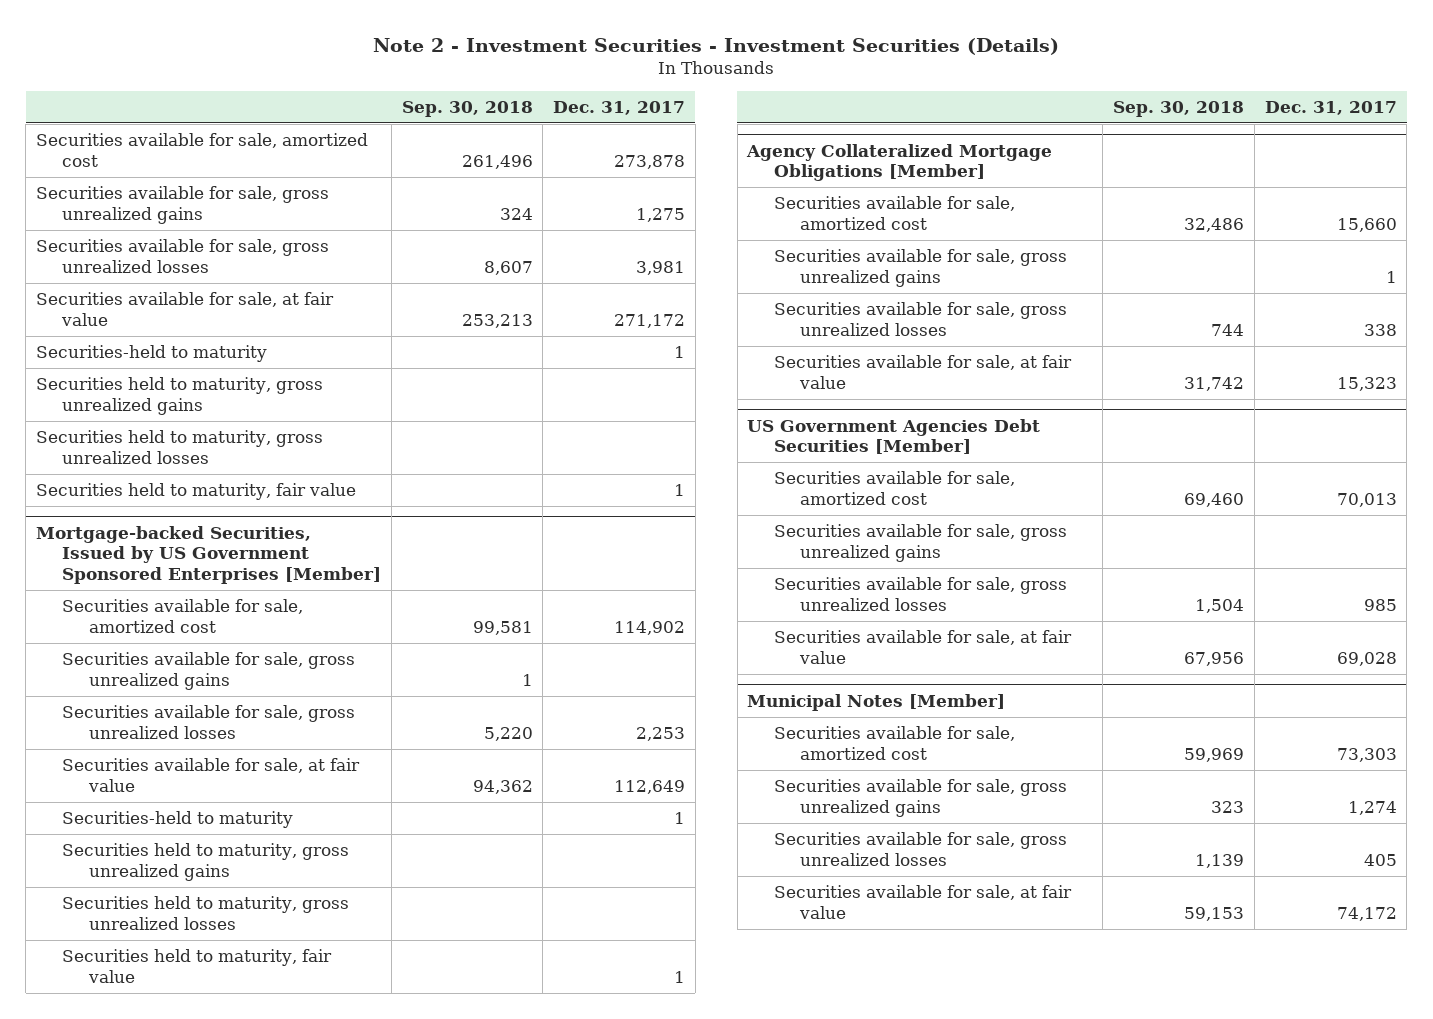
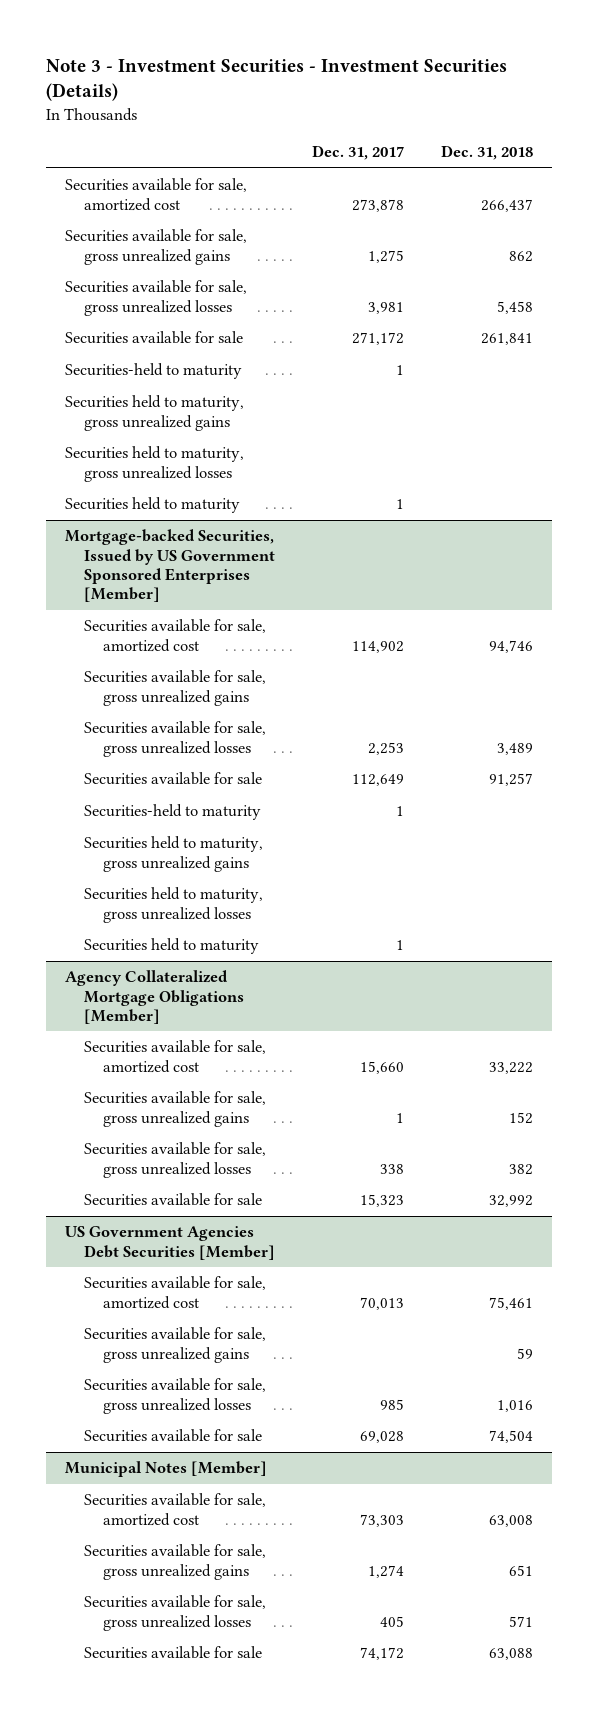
- Note 2 - Investment Securities - Investment Securities (Details)
+ Note 3 - Investment Securities - Investment Securities (Details)
- | Sep. 30, 2018 | Dec. 31, 2017
+ | Dec. 31, 2017 | Dec. 31, 2018
- Securities available for sale, at fair value | 253,213 | 271,172
+ Securities available for sale | 271,172 | 261,841
- Securities held to maturity, fair value | | 1
+ Securities held to maturity | 1 |
@ Mortgage-backed Securities, Issued by US Government Sponsored Enterprises [Member]
- Securities available for sale, at fair value | 94,362 | 112,649
+ Securities available for sale | 112,649 | 91,257
- Securities held to maturity, fair value | | 1
+ Securities held to maturity | 1 |
@ Agency Collateralized Mortgage Obligations [Member]
- Securities available for sale, at fair value | 31,742 | 15,323
+ Securities available for sale | 15,323 | 32,992
@ US Government Agencies Debt Securities [Member]
- Securities available for sale, at fair value | 67,956 | 69,028
+ Securities available for sale | 69,028 | 74,504
@ Municipal Notes [Member]
- Securities available for sale, at fair value | 59,153 | 74,172
+ Securities available for sale | 74,172 | 63,088

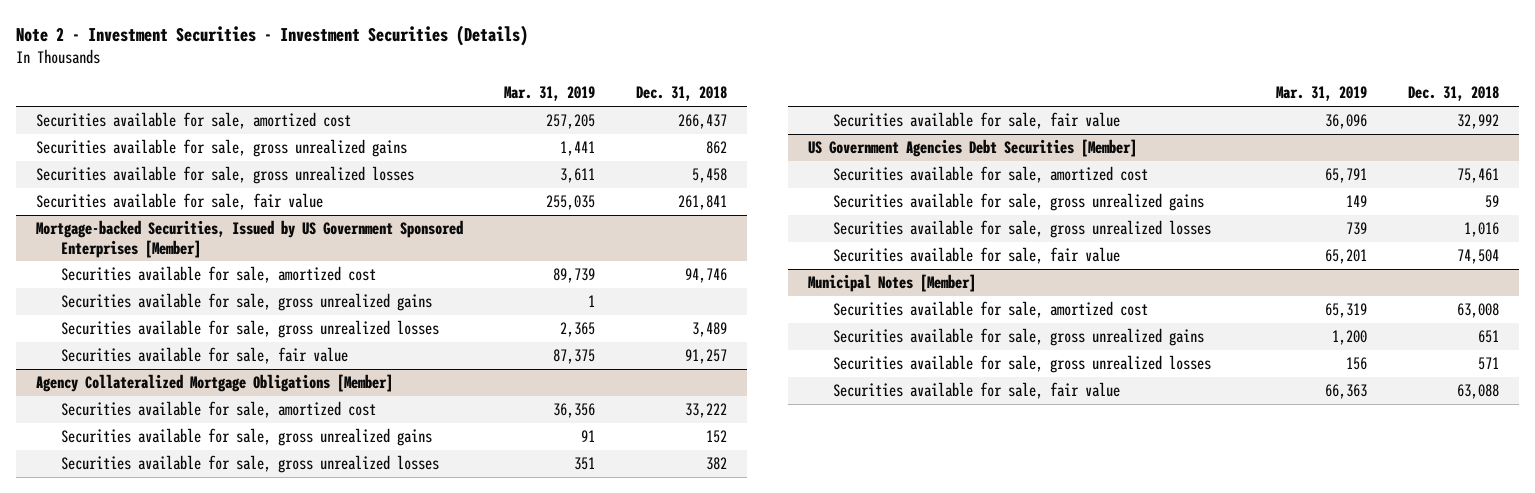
- Note 3 - Investment Securities - Investment Securities (Details)
+ Note 2 - Investment Securities - Investment Securities (Details)
- | Dec. 31, 2017 | Dec. 31, 2018
+ | Mar. 31, 2019 | Dec. 31, 2018
- Securities available for sale | 271,172 | 261,841
- Securities-held to maturity | 1 |
- Securities held to maturity, gross unrealized gains
- Securities held to maturity, gross unrealized losses
- Securities held to maturity | 1 |
+ Securities available for sale, fair value | 255,035 | 261,841
@ Mortgage-backed Securities, Issued by US Government Sponsored Enterprises [Member]
- Securities available for sale | 112,649 | 91,257
- Securities-held to maturity | 1 |
- Securities held to maturity, gross unrealized gains
- Securities held to maturity, gross unrealized losses
- Securities held to maturity | 1 |
+ Securities available for sale, fair value | 87,375 | 91,257
@ Agency Collateralized Mortgage Obligations [Member]
- Securities available for sale | 15,323 | 32,992
+ Securities available for sale, fair value | 36,096 | 32,992
@ US Government Agencies Debt Securities [Member]
- Securities available for sale | 69,028 | 74,504
+ Securities available for sale, fair value | 65,201 | 74,504
@ Municipal Notes [Member]
- Securities available for sale | 74,172 | 63,088
+ Securities available for sale, fair value | 66,363 | 63,088

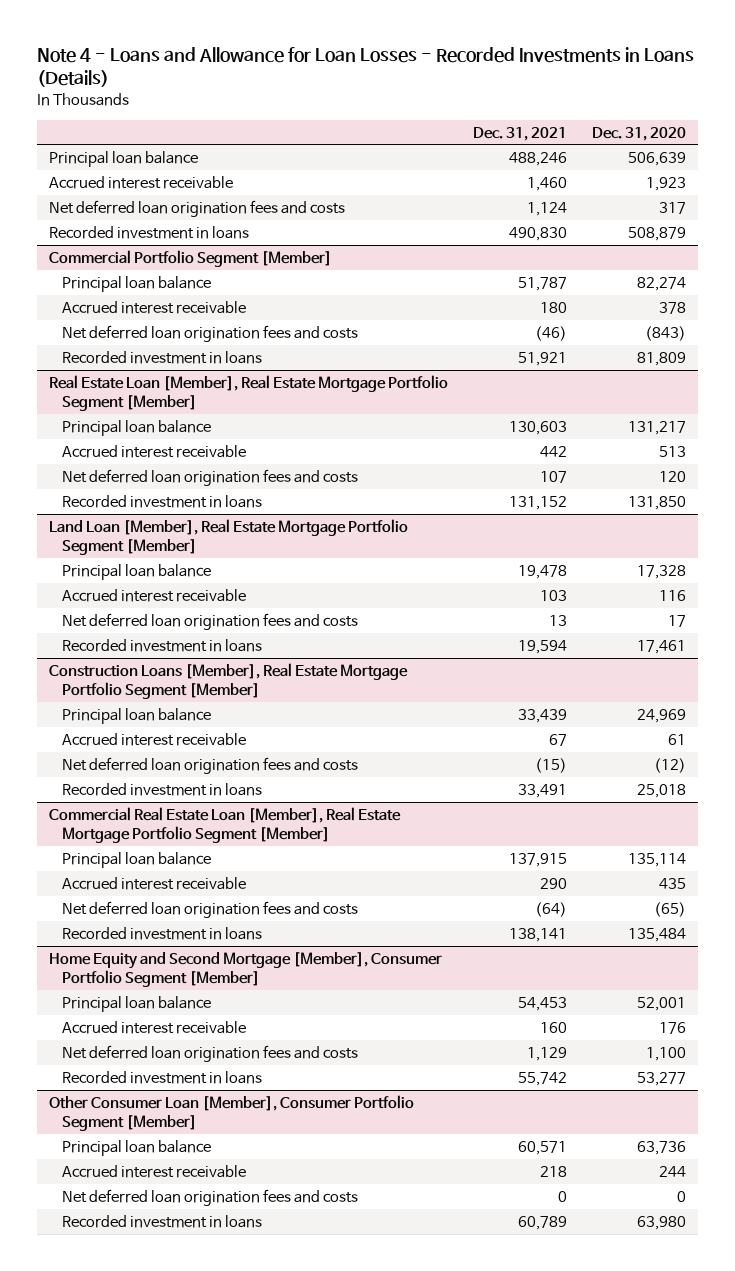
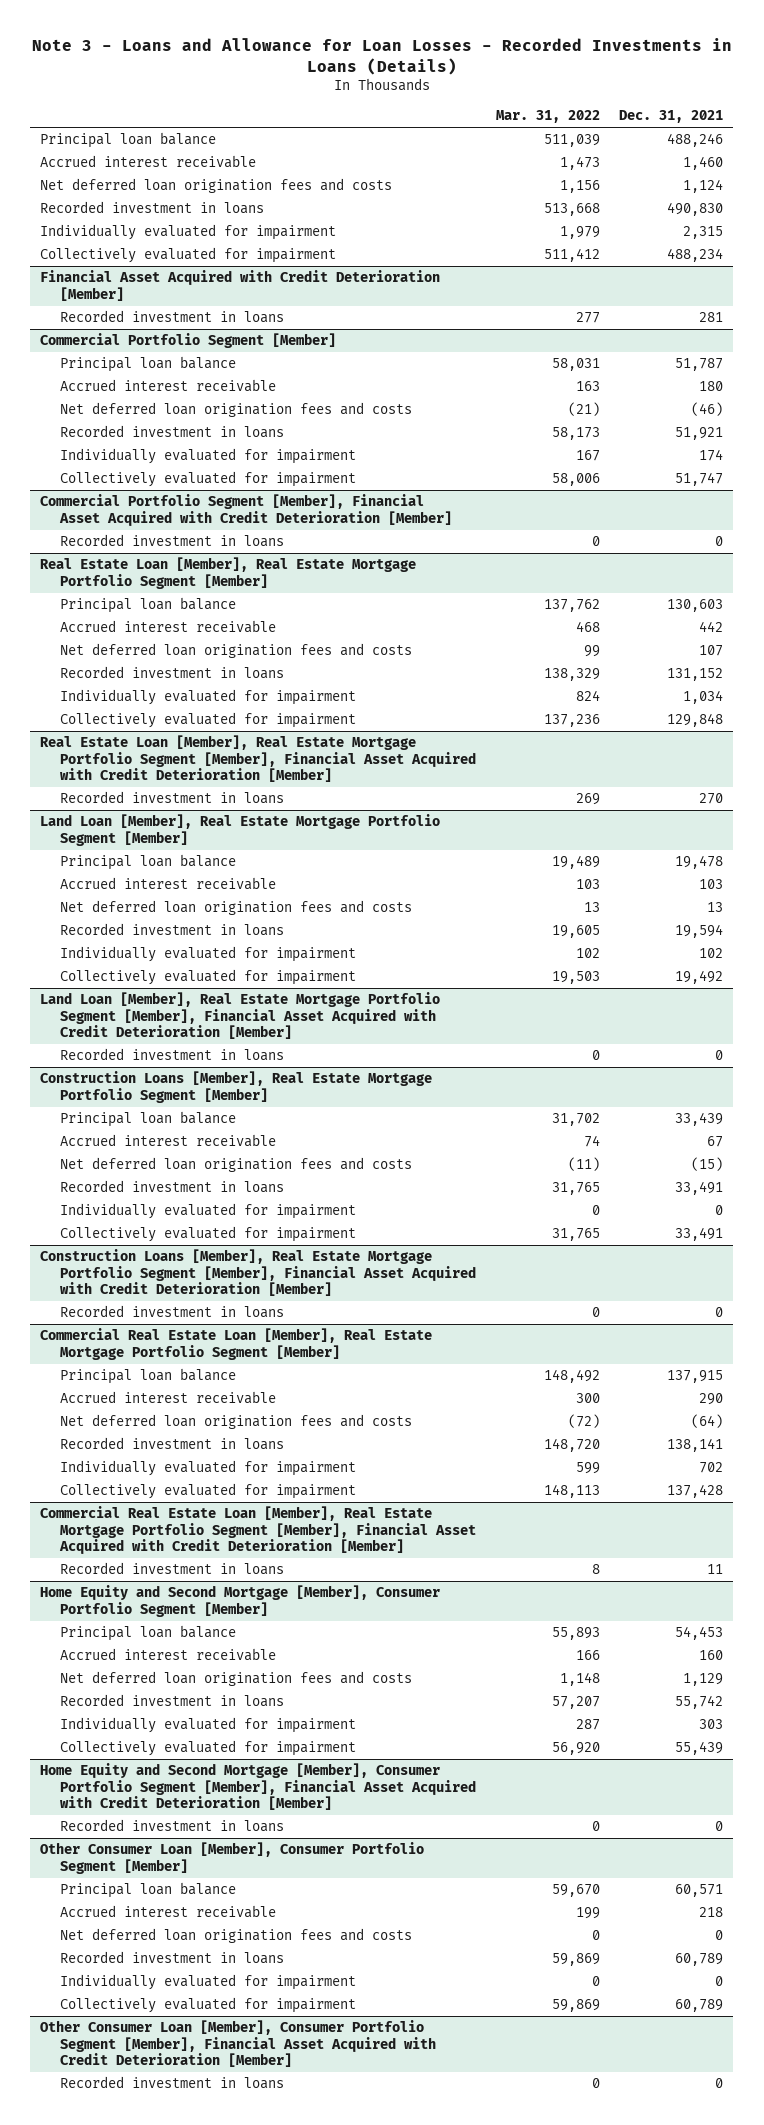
- Note 4 - Loans and Allowance for Loan Losses - Recorded Investments in Loans (Details)
+ Note 3 - Loans and Allowance for Loan Losses - Recorded Investments in Loans (Details)
- | Dec. 31, 2021 | Dec. 31, 2020
+ | Mar. 31, 2022 | Dec. 31, 2021
+ Individually evaluated for impairment | 1,979 | 2,315
+ Collectively evaluated for impairment | 511,412 | 488,234
+ Financial Asset Acquired with Credit Deterioration [Member]
+ Recorded investment in loans | 277 | 281
@ Commercial Portfolio Segment [Member]
+ Individually evaluated for impairment | 167 | 174
+ Collectively evaluated for impairment | 58,006 | 51,747
+ Commercial Portfolio Segment [Member], Financial Asset Acquired with Credit Deterioration [Member]
+ Recorded investment in loans | 0 | 0
@ Real Estate Loan [Member], Real Estate Mortgage Portfolio Segment [Member]
+ Individually evaluated for impairment | 824 | 1,034
+ Collectively evaluated for impairment | 137,236 | 129,848
+ Real Estate Loan [Member], Real Estate Mortgage Portfolio Segment [Member], Financial Asset Acquired with Credit Deterioration [Member]
+ Recorded investment in loans | 269 | 270
@ Land Loan [Member], Real Estate Mortgage Portfolio Segment [Member]
+ Individually evaluated for impairment | 102 | 102
+ Collectively evaluated for impairment | 19,503 | 19,492
+ Land Loan [Member], Real Estate Mortgage Portfolio Segment [Member], Financial Asset Acquired with Credit Deterioration [Member]
+ Recorded investment in loans | 0 | 0
@ Construction Loans [Member], Real Estate Mortgage Portfolio Segment [Member]
+ Individually evaluated for impairment | 0 | 0
+ Collectively evaluated for impairment | 31,765 | 33,491
+ Construction Loans [Member], Real Estate Mortgage Portfolio Segment [Member], Financial Asset Acquired with Credit Deterioration [Member]
+ Recorded investment in loans | 0 | 0
@ Commercial Real Estate Loan [Member], Real Estate Mortgage Portfolio Segment [Member]
+ Individually evaluated for impairment | 599 | 702
+ Collectively evaluated for impairment | 148,113 | 137,428
+ Commercial Real Estate Loan [Member], Real Estate Mortgage Portfolio Segment [Member], Financial Asset Acquired with Credit Deterioration [Member]
+ Recorded investment in loans | 8 | 11
@ Home Equity and Second Mortgage [Member], Consumer Portfolio Segment [Member]
+ Individually evaluated for impairment | 287 | 303
+ Collectively evaluated for impairment | 56,920 | 55,439
+ Home Equity and Second Mortgage [Member], Consumer Portfolio Segment [Member], Financial Asset Acquired with Credit Deterioration [Member]
+ Recorded investment in loans | 0 | 0
@ Other Consumer Loan [Member], Consumer Portfolio Segment [Member]
+ Individually evaluated for impairment | 0 | 0
+ Collectively evaluated for impairment | 59,869 | 60,789
+ Other Consumer Loan [Member], Consumer Portfolio Segment [Member], Financial Asset Acquired with Credit Deterioration [Member]
+ Recorded investment in loans | 0 | 0

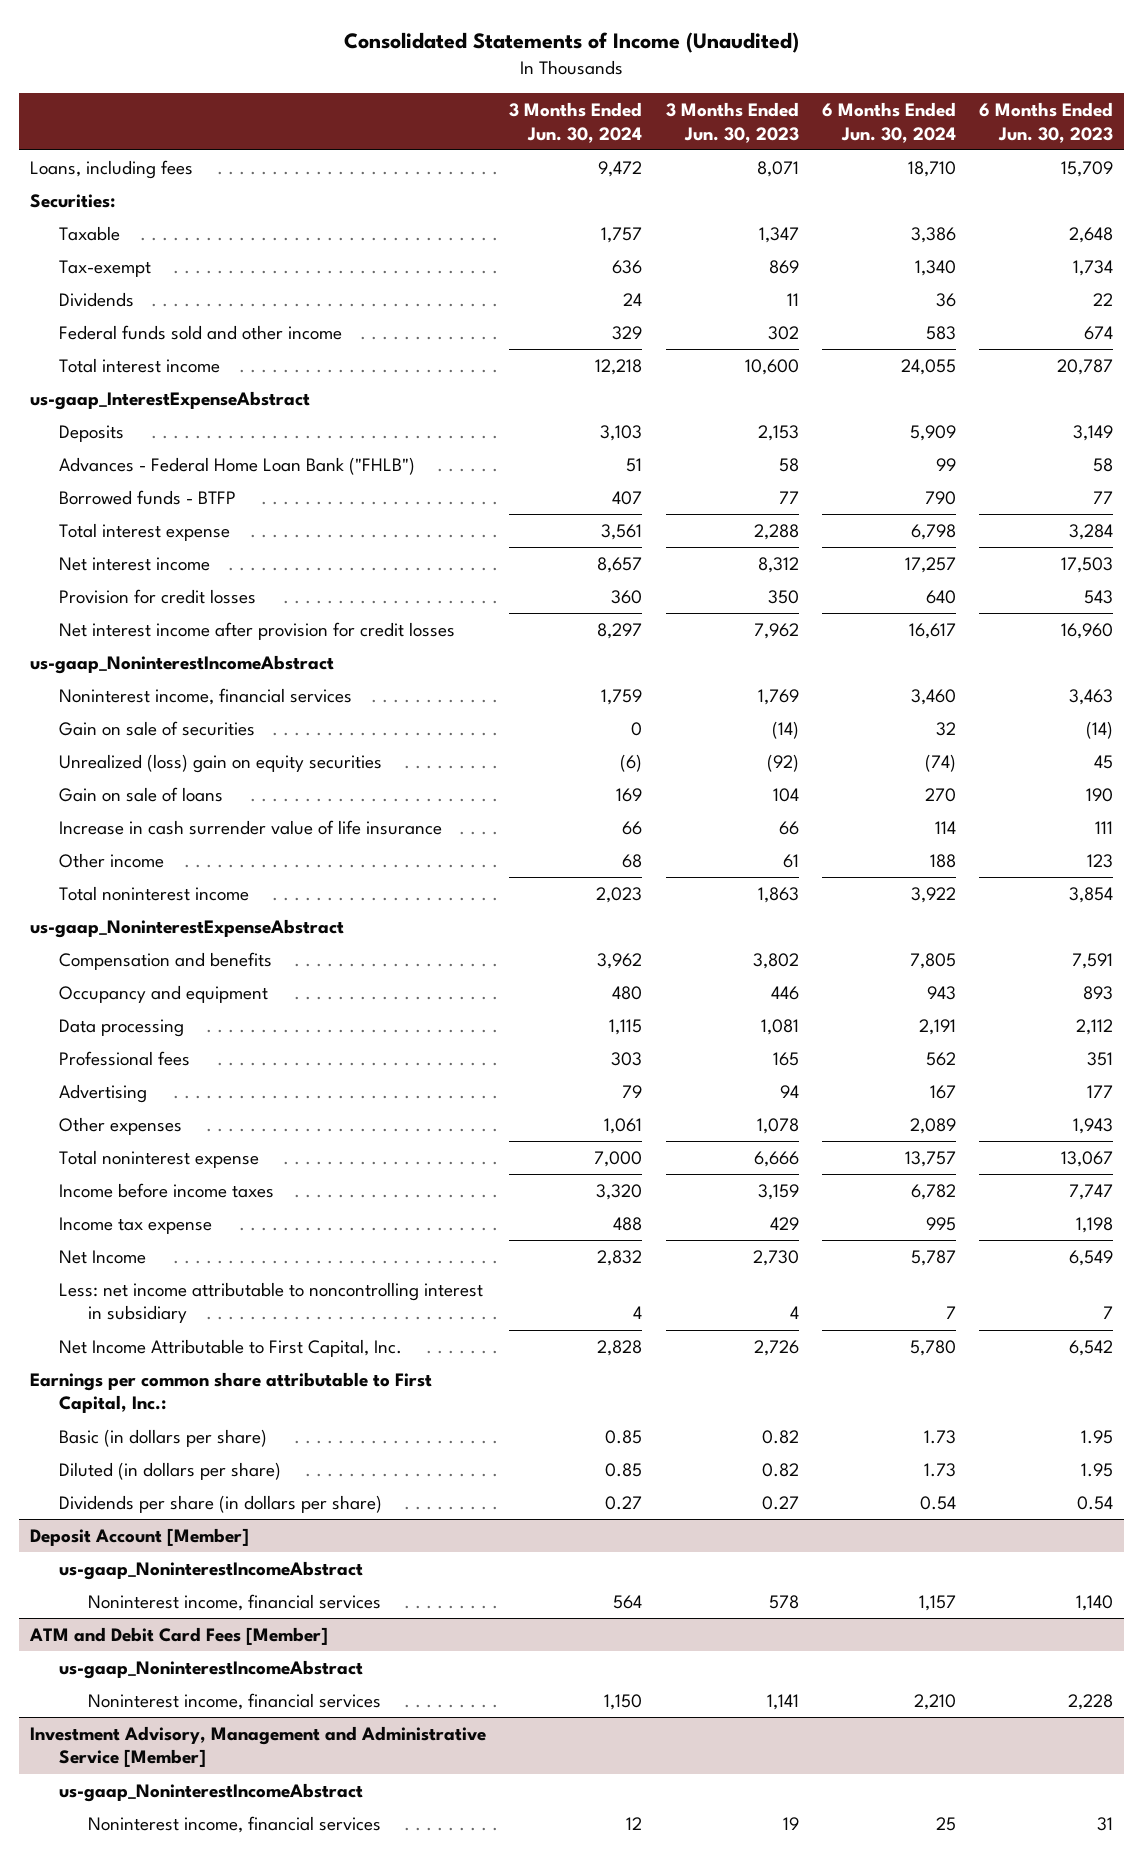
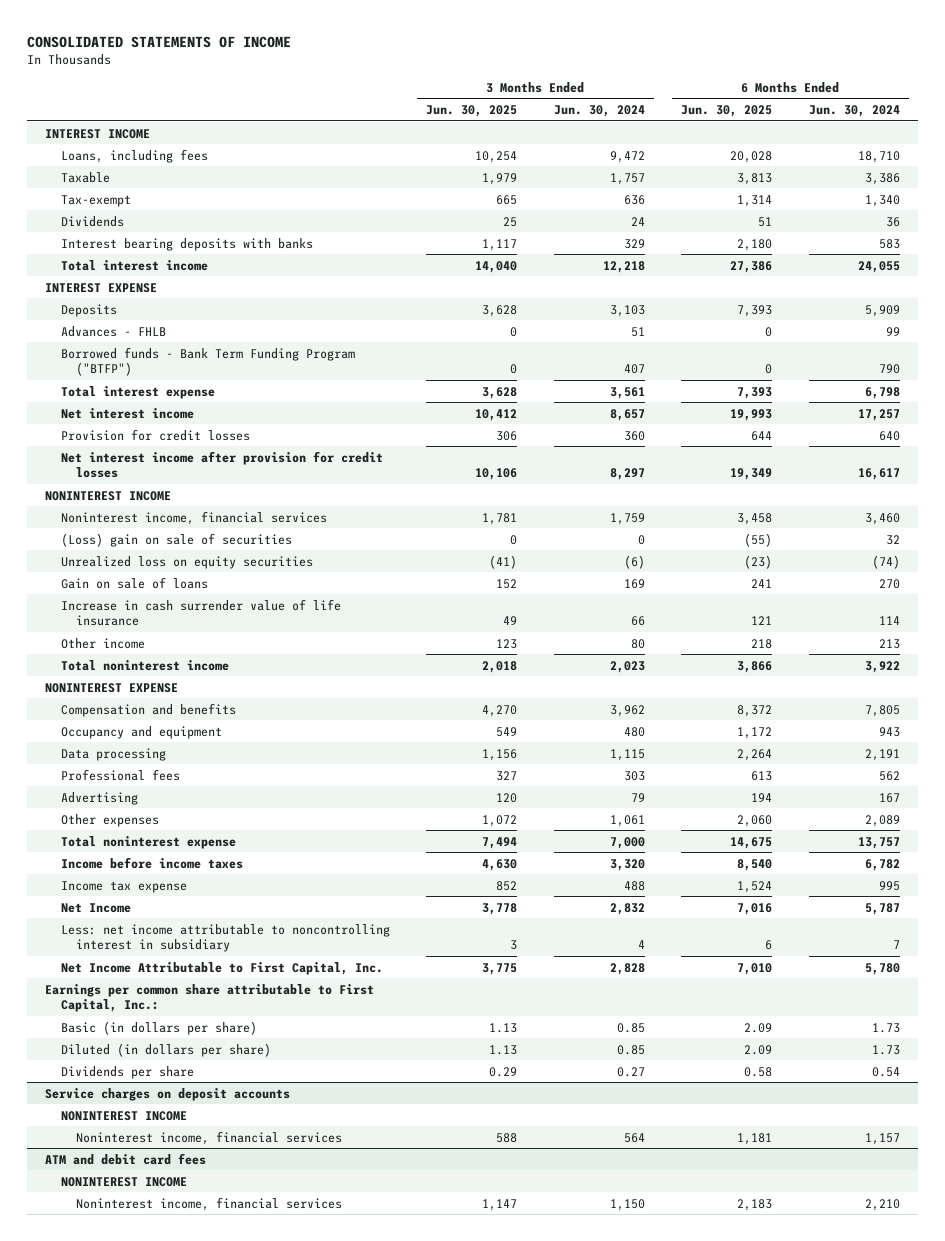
- Consolidated Statements of Income (Unaudited)
+ CONSOLIDATED STATEMENTS OF INCOME
- | 3 Months Ended Jun. 30, 2024 | 3 Months Ended Jun. 30, 2023 | 6 Months Ended Jun. 30, 2024 | 6 Months Ended Jun. 30, 2023
+ | 3 Months Ended Jun. 30, 2025 | 3 Months Ended Jun. 30, 2024 | 6 Months Ended Jun. 30, 2025 | 6 Months Ended Jun. 30, 2024
+ INTEREST INCOME
- Securities:
- Federal funds sold and other income | 329 | 302 | 583 | 674
+ Interest bearing deposits with banks | 1,117 | 329 | 2,180 | 583
- us-gaap_InterestExpenseAbstract
+ INTEREST EXPENSE
- Advances - Federal Home Loan Bank ("FHLB") | 51 | 58 | 99 | 58
- Borrowed funds - BTFP | 407 | 77 | 790 | 77
+ Advances - FHLB | 0 | 51 | 0 | 99
+ Borrowed funds - Bank Term Funding Program ("BTFP") | 0 | 407 | 0 | 790
- us-gaap_NoninterestIncomeAbstract
+ NONINTEREST INCOME
- Gain on sale of securities | 0 | (14) | 32 | (14)
- Unrealized (loss) gain on equity securities | (6) | (92) | (74) | 45
+ (Loss) gain on sale of securities | 0 | 0 | (55) | 32
+ Unrealized loss on equity securities | (41) | (6) | (23) | (74)
- Other income | 68 | 61 | 188 | 123
+ Other income | 123 | 80 | 218 | 213
- us-gaap_NoninterestExpenseAbstract
+ NONINTEREST EXPENSE
- Dividends per share (in dollars per share) | 0.27 | 0.27 | 0.54 | 0.54
- Deposit Account [Member]
- us-gaap_NoninterestIncomeAbstract
+ Dividends per share | 0.29 | 0.27 | 0.58 | 0.54
+ Service charges on deposit accounts
+ NONINTEREST INCOME
- ATM and Debit Card Fees [Member]
- us-gaap_NoninterestIncomeAbstract
+ ATM and debit card fees
+ NONINTEREST INCOME
- Investment Advisory, Management and Administrative Service [Member]
- us-gaap_NoninterestIncomeAbstract
- Noninterest income, financial services | 12 | 19 | 25 | 31

